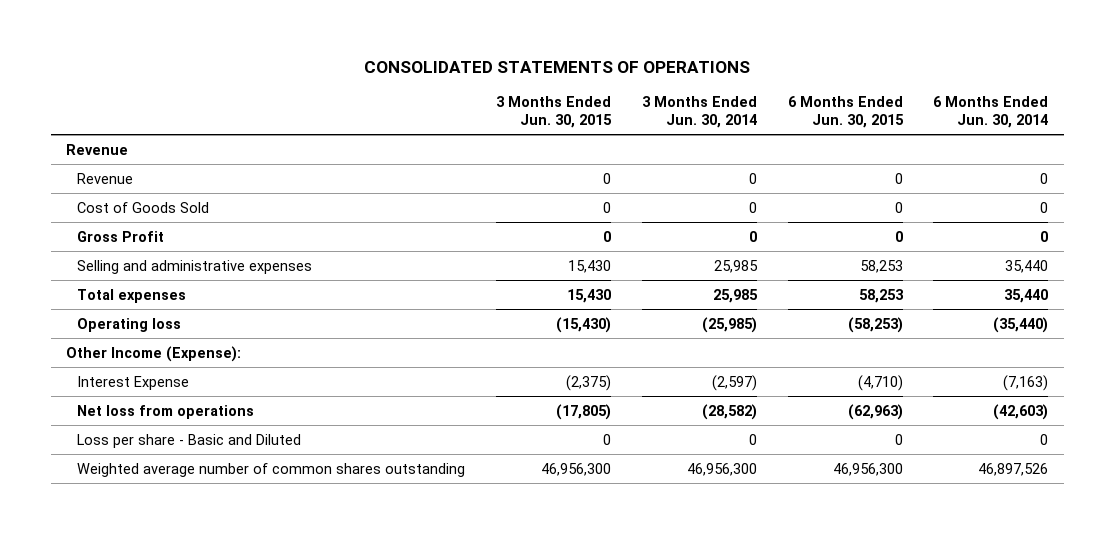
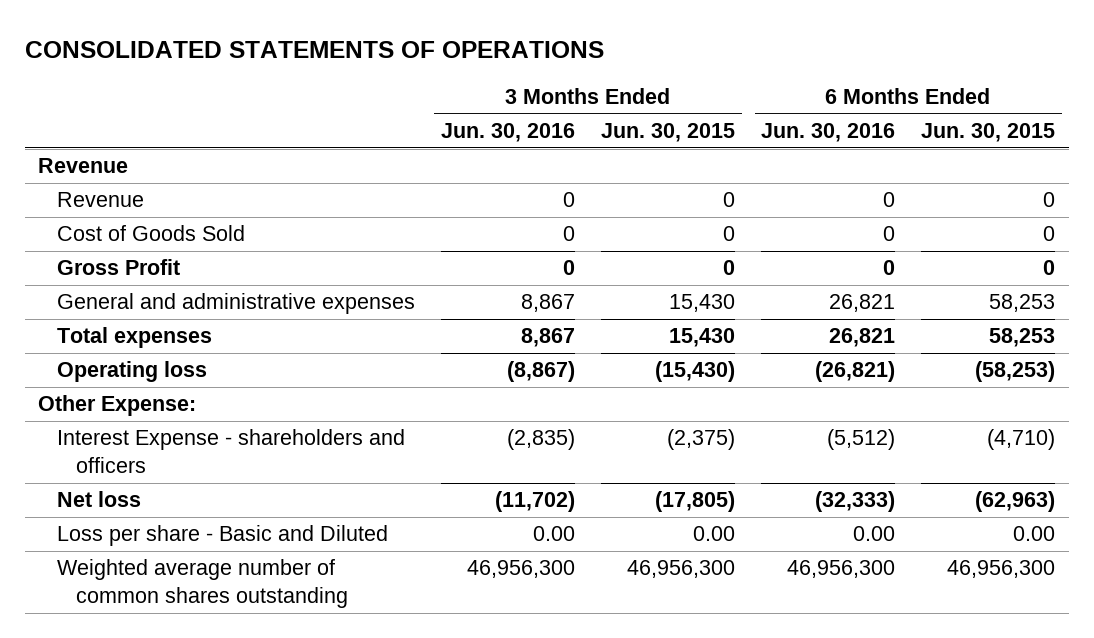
- | 3 Months Ended Jun. 30, 2015 | 3 Months Ended Jun. 30, 2014 | 6 Months Ended Jun. 30, 2015 | 6 Months Ended Jun. 30, 2014
+ | 3 Months Ended Jun. 30, 2016 | 3 Months Ended Jun. 30, 2015 | 6 Months Ended Jun. 30, 2016 | 6 Months Ended Jun. 30, 2015
- Selling and administrative expenses | 15,430 | 25,985 | 58,253 | 35,440
+ General and administrative expenses | 8,867 | 15,430 | 26,821 | 58,253
- Other Income (Expense):
- Interest Expense | (2,375) | (2,597) | (4,710) | (7,163)
- Net loss from operations | (17,805) | (28,582) | (62,963) | (42,603)
- Loss per share - Basic and Diluted | 0 | 0 | 0 | 0
+ Other Expense:
+ Interest Expense - shareholders and officers | (2,835) | (2,375) | (5,512) | (4,710)
+ Net loss | (11,702) | (17,805) | (32,333) | (62,963)
+ Loss per share - Basic and Diluted | 0.00 | 0.00 | 0.00 | 0.00

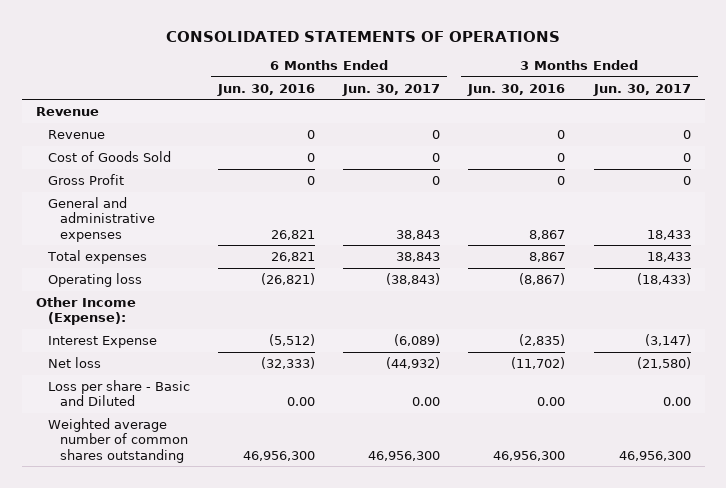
- | 3 Months Ended Jun. 30, 2016 | 3 Months Ended Jun. 30, 2015 | 6 Months Ended Jun. 30, 2016 | 6 Months Ended Jun. 30, 2015
+ | 6 Months Ended Jun. 30, 2016 | 6 Months Ended Jun. 30, 2017 | 3 Months Ended Jun. 30, 2016 | 3 Months Ended Jun. 30, 2017
- Other Expense:
- Interest Expense - shareholders and officers | (2,835) | (2,375) | (5,512) | (4,710)
+ Other Income (Expense):
+ Interest Expense | (5,512) | (6,089) | (2,835) | (3,147)

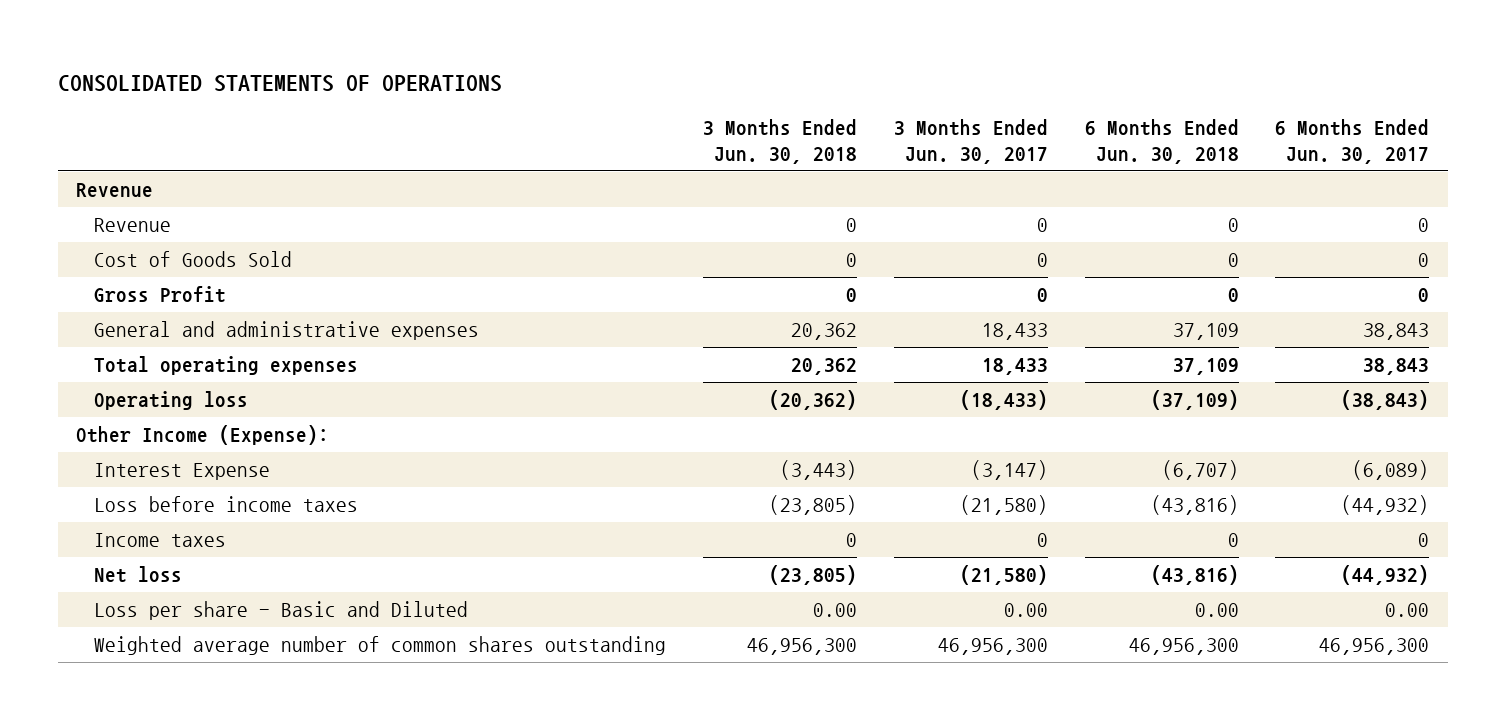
- | 6 Months Ended Jun. 30, 2016 | 6 Months Ended Jun. 30, 2017 | 3 Months Ended Jun. 30, 2016 | 3 Months Ended Jun. 30, 2017
+ | 3 Months Ended Jun. 30, 2018 | 3 Months Ended Jun. 30, 2017 | 6 Months Ended Jun. 30, 2018 | 6 Months Ended Jun. 30, 2017
- Total expenses | 26,821 | 38,843 | 8,867 | 18,433
+ Total operating expenses | 20,362 | 18,433 | 37,109 | 38,843
+ Loss before income taxes | (23,805) | (21,580) | (43,816) | (44,932)
+ Income taxes | 0 | 0 | 0 | 0

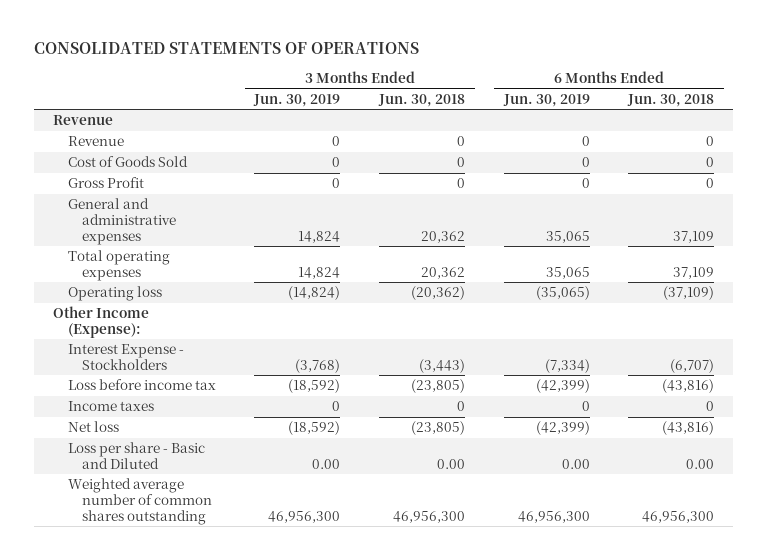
- | 3 Months Ended Jun. 30, 2018 | 3 Months Ended Jun. 30, 2017 | 6 Months Ended Jun. 30, 2018 | 6 Months Ended Jun. 30, 2017
+ | 3 Months Ended Jun. 30, 2019 | 3 Months Ended Jun. 30, 2018 | 6 Months Ended Jun. 30, 2019 | 6 Months Ended Jun. 30, 2018
- Interest Expense | (3,443) | (3,147) | (6,707) | (6,089)
- Loss before income taxes | (23,805) | (21,580) | (43,816) | (44,932)
+ Interest Expense - Stockholders | (3,768) | (3,443) | (7,334) | (6,707)
+ Loss before income tax | (18,592) | (23,805) | (42,399) | (43,816)

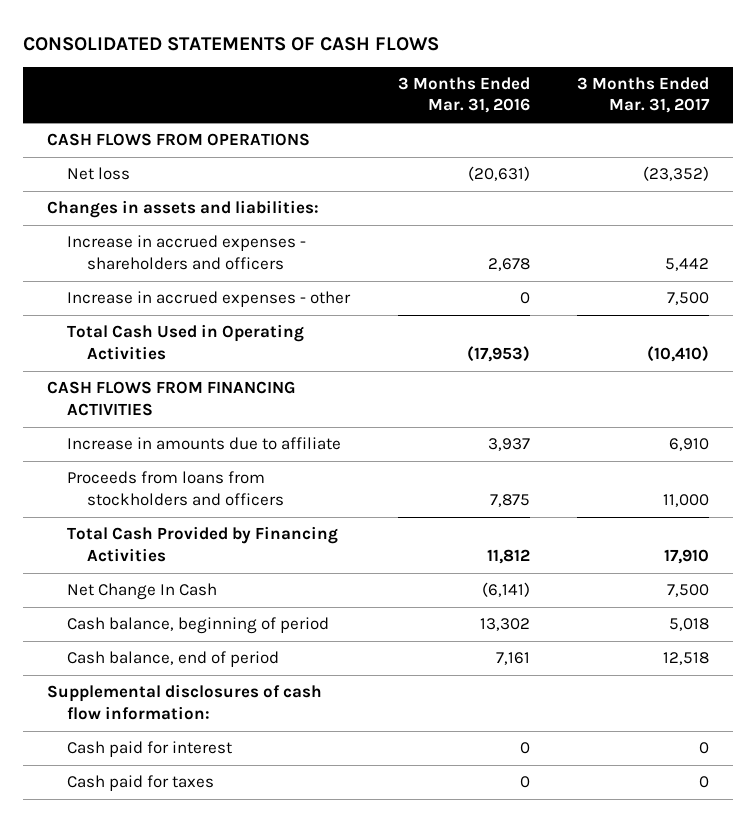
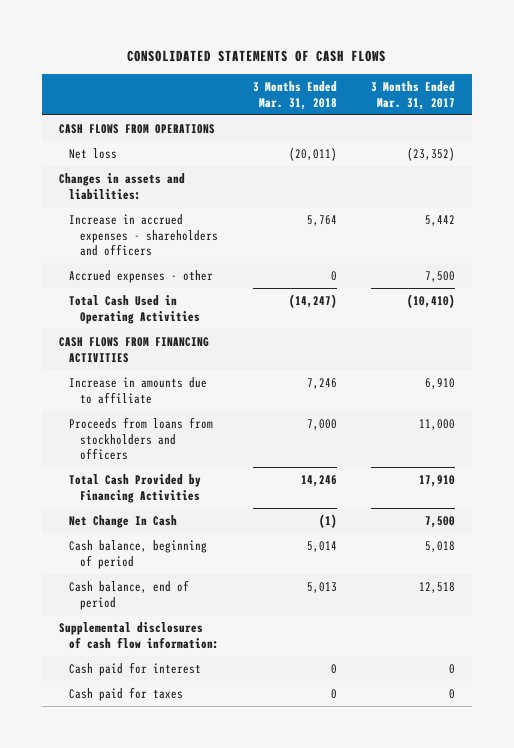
- | 3 Months Ended Mar. 31, 2016 | 3 Months Ended Mar. 31, 2017
+ | 3 Months Ended Mar. 31, 2018 | 3 Months Ended Mar. 31, 2017
- Increase in accrued expenses - other | 0 | 7,500
+ Accrued expenses - other | 0 | 7,500

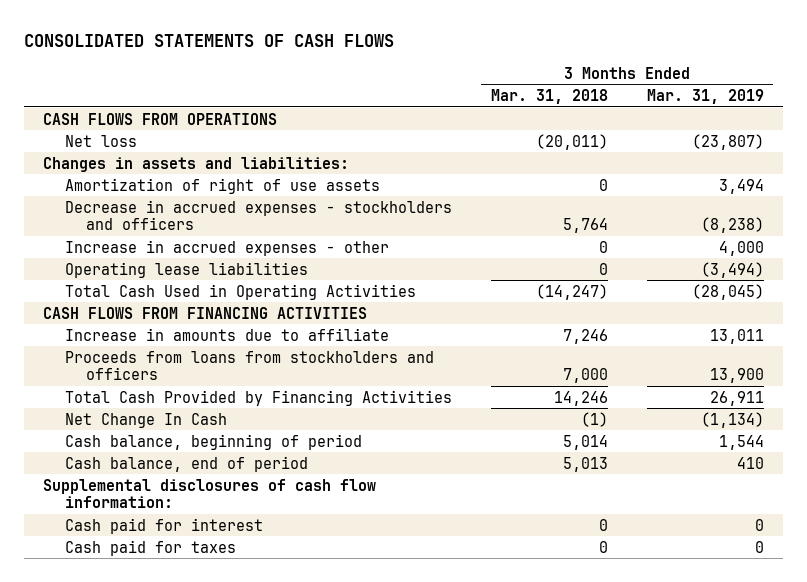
- | 3 Months Ended Mar. 31, 2018 | 3 Months Ended Mar. 31, 2017
+ | 3 Months Ended Mar. 31, 2018 | 3 Months Ended Mar. 31, 2019
- Increase in accrued expenses - shareholders and officers | 5,764 | 5,442
- Accrued expenses - other | 0 | 7,500
+ Amortization of right of use assets | 0 | 3,494
+ Decrease in accrued expenses - stockholders and officers | 5,764 | (8,238)
+ Increase in accrued expenses - other | 0 | 4,000
+ Operating lease liabilities | 0 | (3,494)

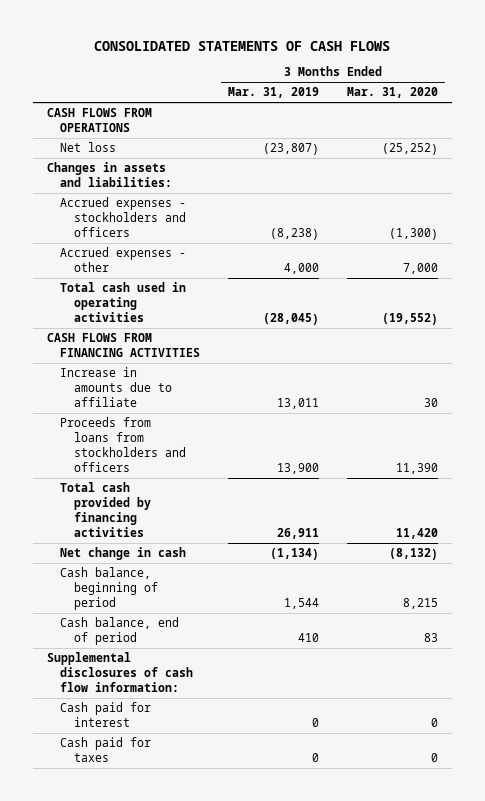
- | 3 Months Ended Mar. 31, 2018 | 3 Months Ended Mar. 31, 2019
+ | 3 Months Ended Mar. 31, 2019 | 3 Months Ended Mar. 31, 2020
- Amortization of right of use assets | 0 | 3,494
- Decrease in accrued expenses - stockholders and officers | 5,764 | (8,238)
- Increase in accrued expenses - other | 0 | 4,000
- Operating lease liabilities | 0 | (3,494)
- Total Cash Used in Operating Activities | (14,247) | (28,045)
+ Accrued expenses - stockholders and officers | (8,238) | (1,300)
+ Accrued expenses - other | 4,000 | 7,000
+ Total cash used in operating activities | (28,045) | (19,552)
- Total Cash Provided by Financing Activities | 14,246 | 26,911
- Net Change In Cash | (1) | (1,134)
+ Total cash provided by financing activities | 26,911 | 11,420
+ Net change in cash | (1,134) | (8,132)

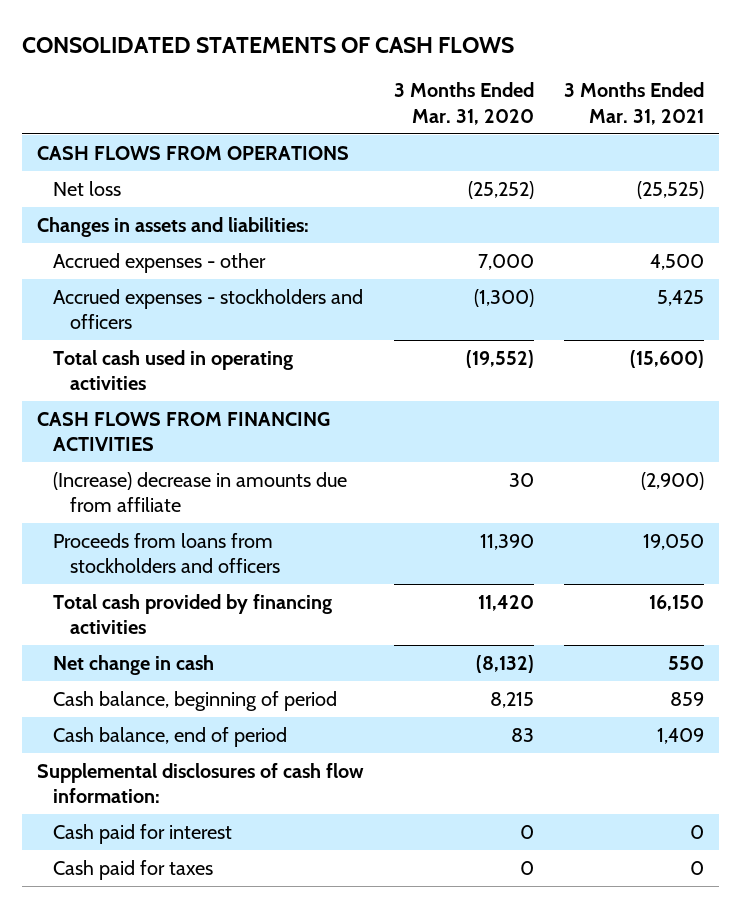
- | 3 Months Ended Mar. 31, 2019 | 3 Months Ended Mar. 31, 2020
+ | 3 Months Ended Mar. 31, 2020 | 3 Months Ended Mar. 31, 2021
moved down: Accrued expenses - stockholders and officers | (1,300) | 5,425
- Increase in amounts due to affiliate | 13,011 | 30
+ (Increase) decrease in amounts due from affiliate | 30 | (2,900)

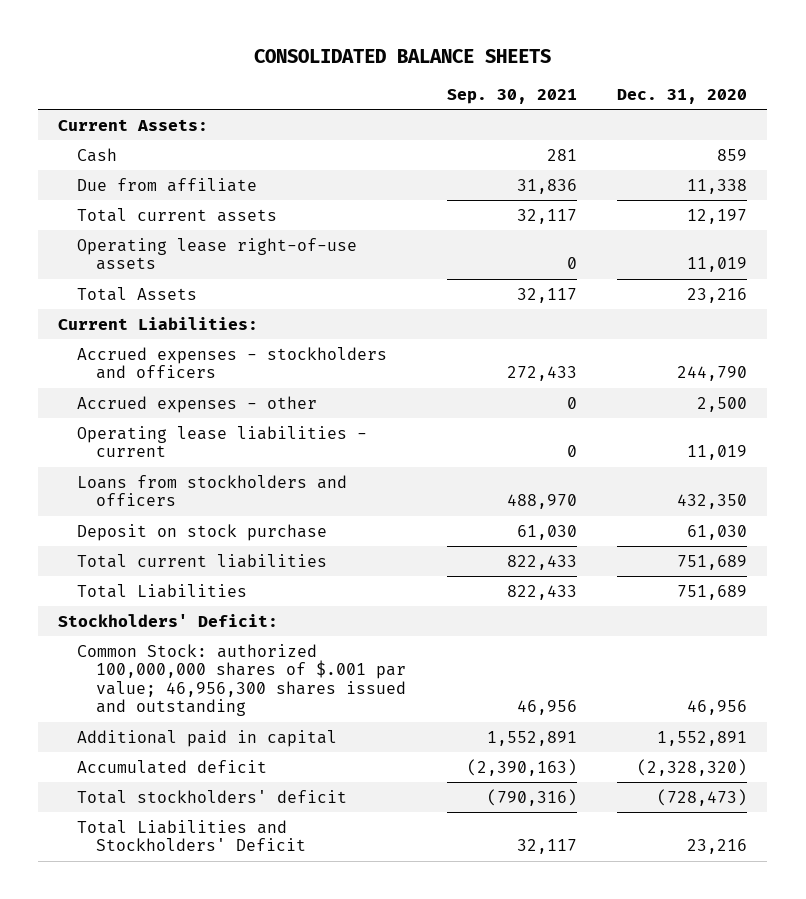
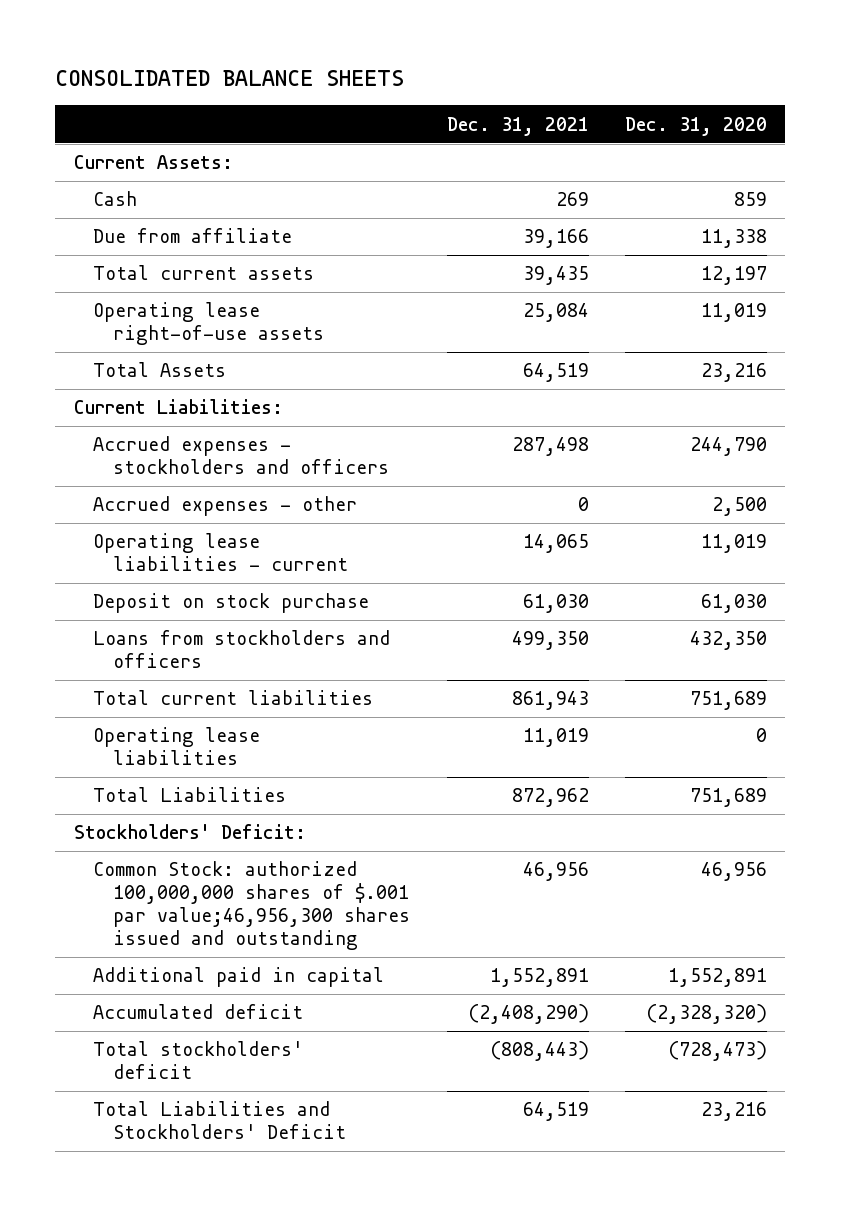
- | Sep. 30, 2021 | Dec. 31, 2020
+ | Dec. 31, 2021 | Dec. 31, 2020
moved down: Loans from stockholders and officers | 499,350 | 432,350
+ Operating lease liabilities | 11,019 | 0
- Common Stock: authorized 100,000,000 shares of $.001 par value; 46,956,300 shares issued and outstanding | 46,956 | 46,956
+ Common Stock: authorized 100,000,000 shares of $.001 par value;46,956,300 shares issued and outstanding | 46,956 | 46,956

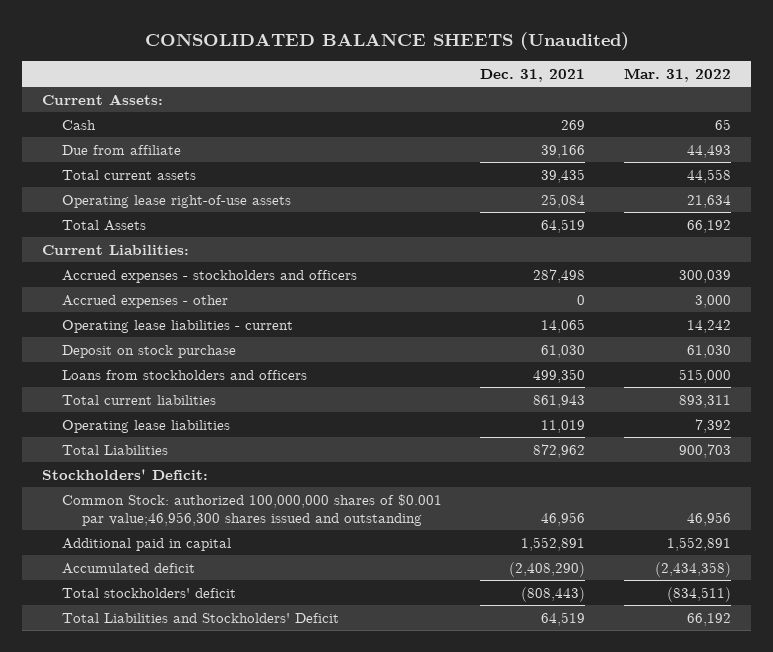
- CONSOLIDATED BALANCE SHEETS
+ CONSOLIDATED BALANCE SHEETS (Unaudited)
- | Dec. 31, 2021 | Dec. 31, 2020
+ | Dec. 31, 2021 | Mar. 31, 2022
- Common Stock: authorized 100,000,000 shares of $.001 par value;46,956,300 shares issued and outstanding | 46,956 | 46,956
+ Common Stock: authorized 100,000,000 shares of $0.001 par value;46,956,300 shares issued and outstanding | 46,956 | 46,956

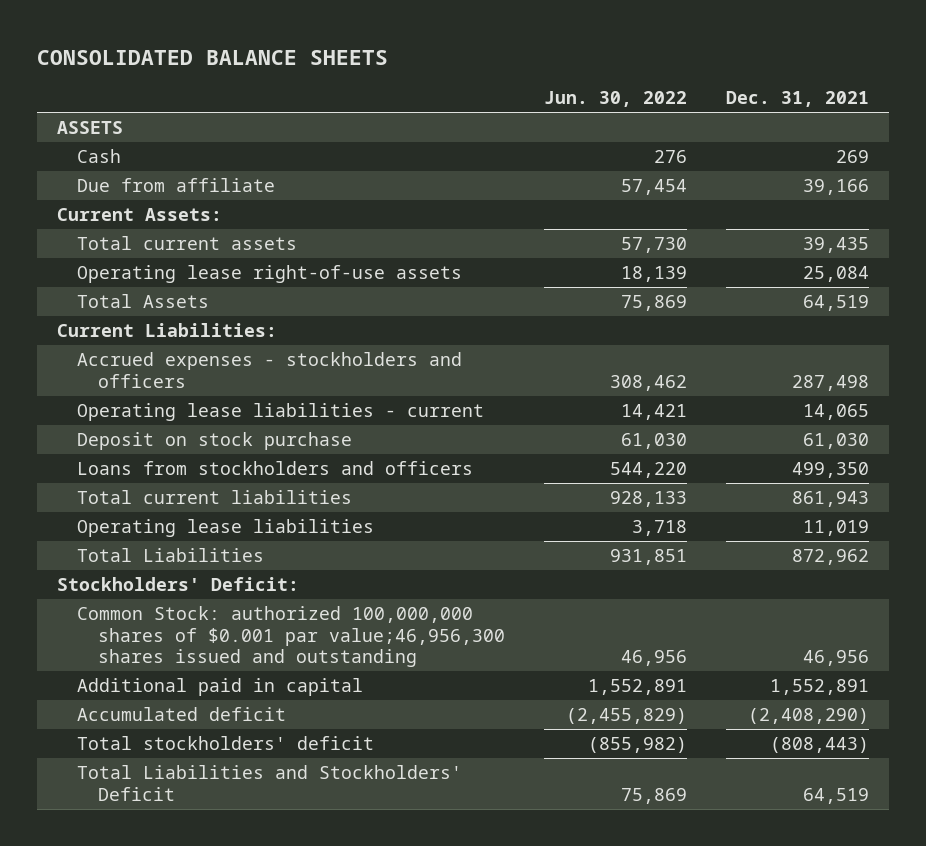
- CONSOLIDATED BALANCE SHEETS (Unaudited)
+ CONSOLIDATED BALANCE SHEETS
- | Dec. 31, 2021 | Mar. 31, 2022
+ | Jun. 30, 2022 | Dec. 31, 2021
+ ASSETS
moved down: Current Assets:
- Accrued expenses - other | 0 | 3,000

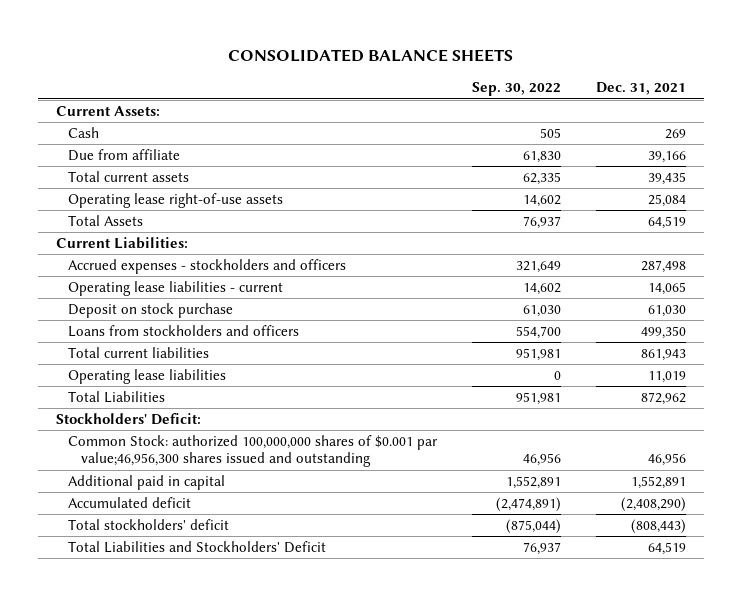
- | Jun. 30, 2022 | Dec. 31, 2021
+ | Sep. 30, 2022 | Dec. 31, 2021
- ASSETS
moved up: Current Assets:

